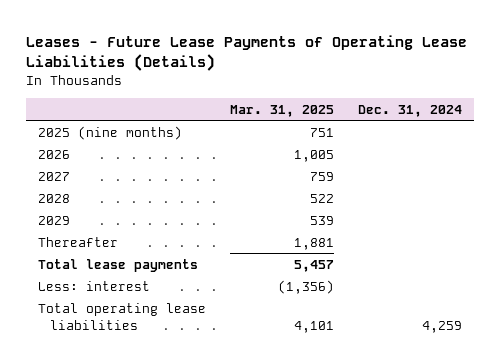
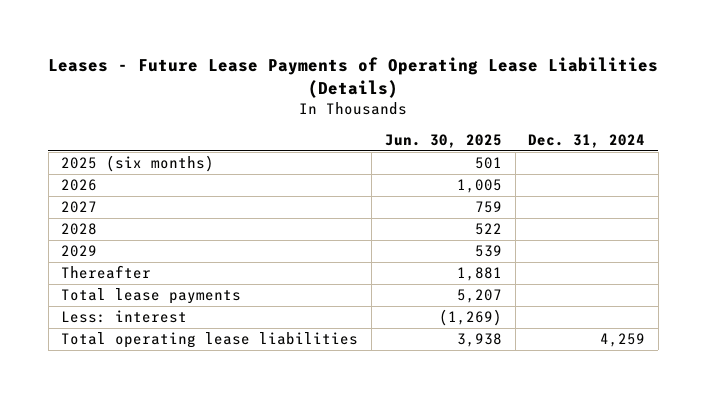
- | Mar. 31, 2025 | Dec. 31, 2024
+ | Jun. 30, 2025 | Dec. 31, 2024
- 2025 (nine months) | 751 |
+ 2025 (six months) | 501 |

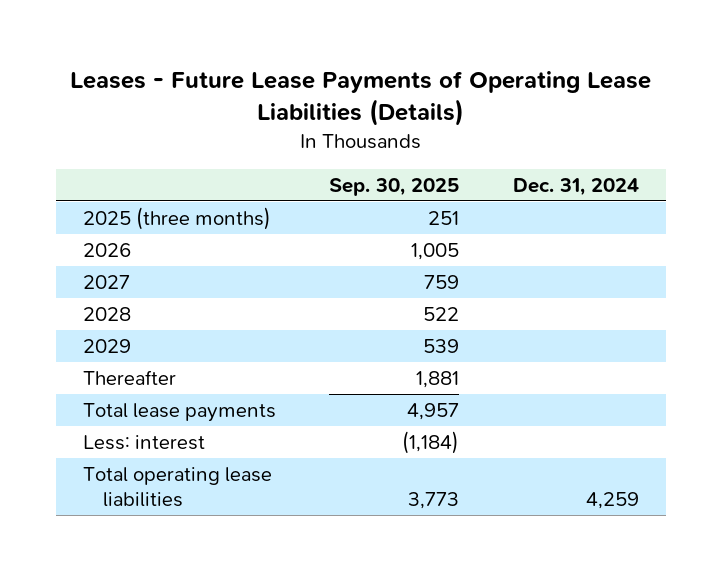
- | Jun. 30, 2025 | Dec. 31, 2024
+ | Sep. 30, 2025 | Dec. 31, 2024
- 2025 (six months) | 501 |
+ 2025 (three months) | 251 |

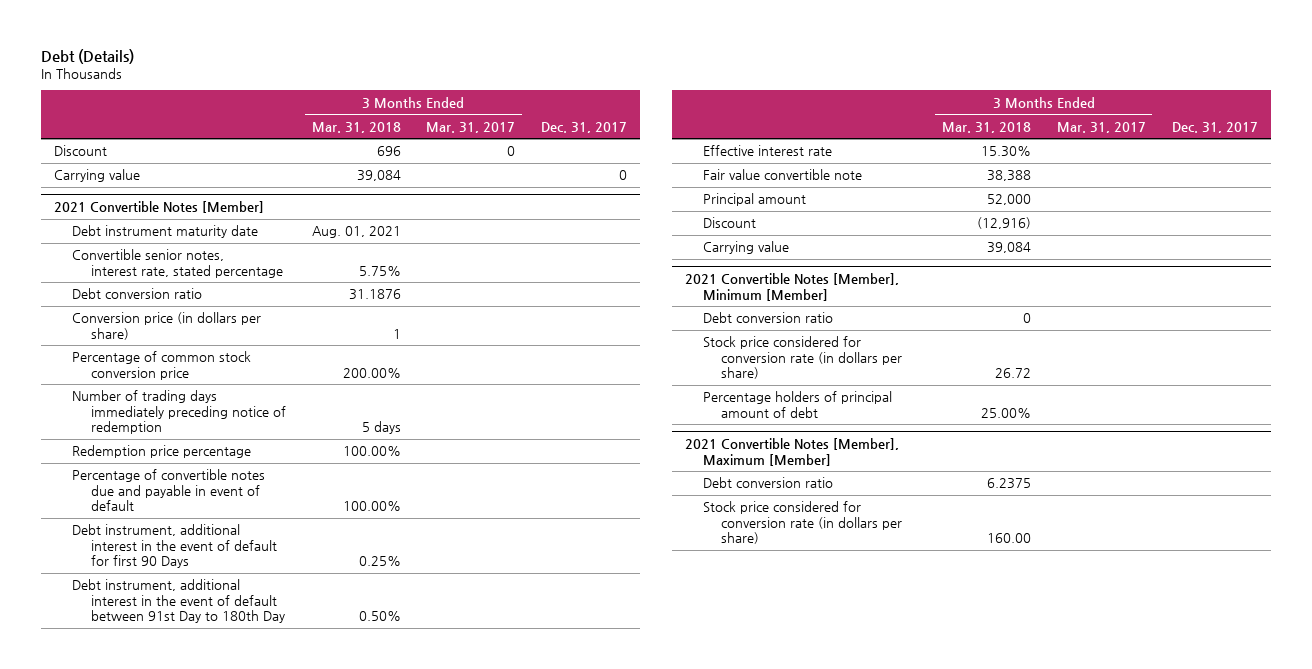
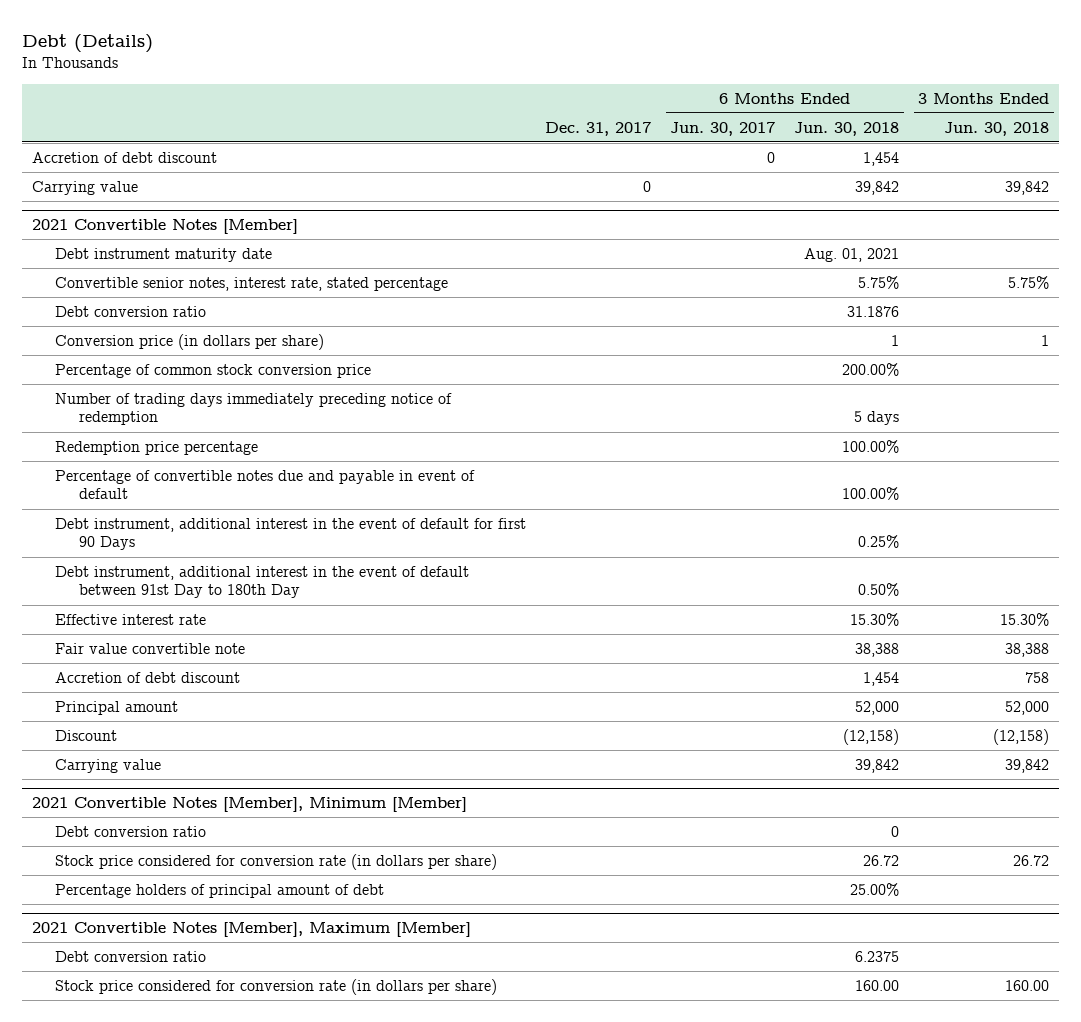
- | 3 Months Ended Mar. 31, 2018 | 3 Months Ended Mar. 31, 2017 | Dec. 31, 2017
+ | Dec. 31, 2017 | 6 Months Ended Jun. 30, 2017 | 6 Months Ended Jun. 30, 2018 | 3 Months Ended Jun. 30, 2018
- Discount | 696 | 0 |
+ Accretion of debt discount | | 0 | 1,454 |
@ 2021 Convertible Notes [Member]
+ Accretion of debt discount | | | 1,454 | 758

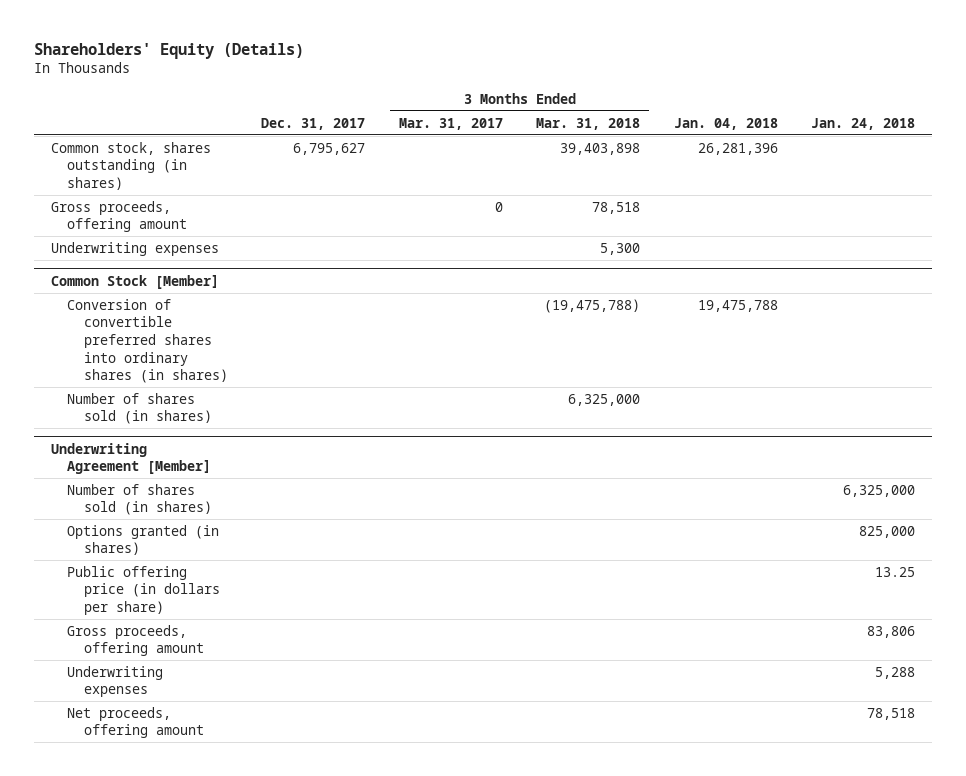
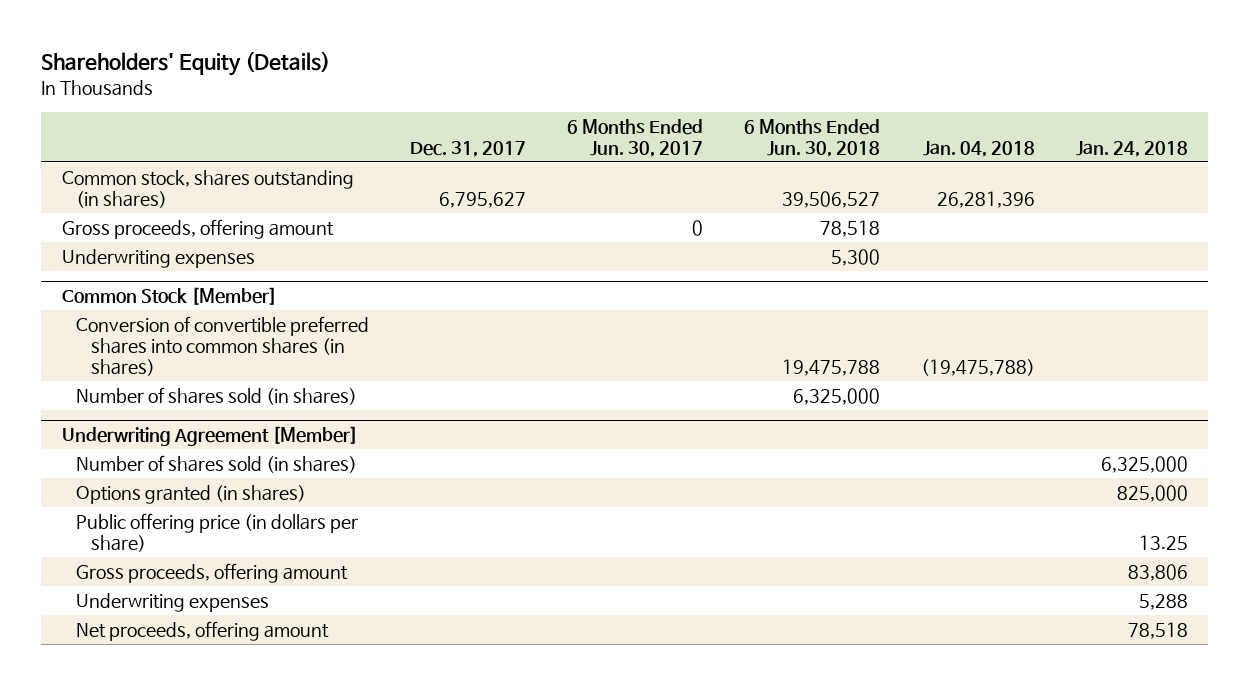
- | Dec. 31, 2017 | 3 Months Ended Mar. 31, 2017 | 3 Months Ended Mar. 31, 2018 | Jan. 04, 2018 | Jan. 24, 2018
+ | Dec. 31, 2017 | 6 Months Ended Jun. 30, 2017 | 6 Months Ended Jun. 30, 2018 | Jan. 04, 2018 | Jan. 24, 2018
@ Common Stock [Member]
- Conversion of convertible preferred shares into ordinary shares (in shares) | | | (19,475,788) | 19,475,788 |
+ Conversion of convertible preferred shares into common shares (in shares) | | | 19,475,788 | (19,475,788) |

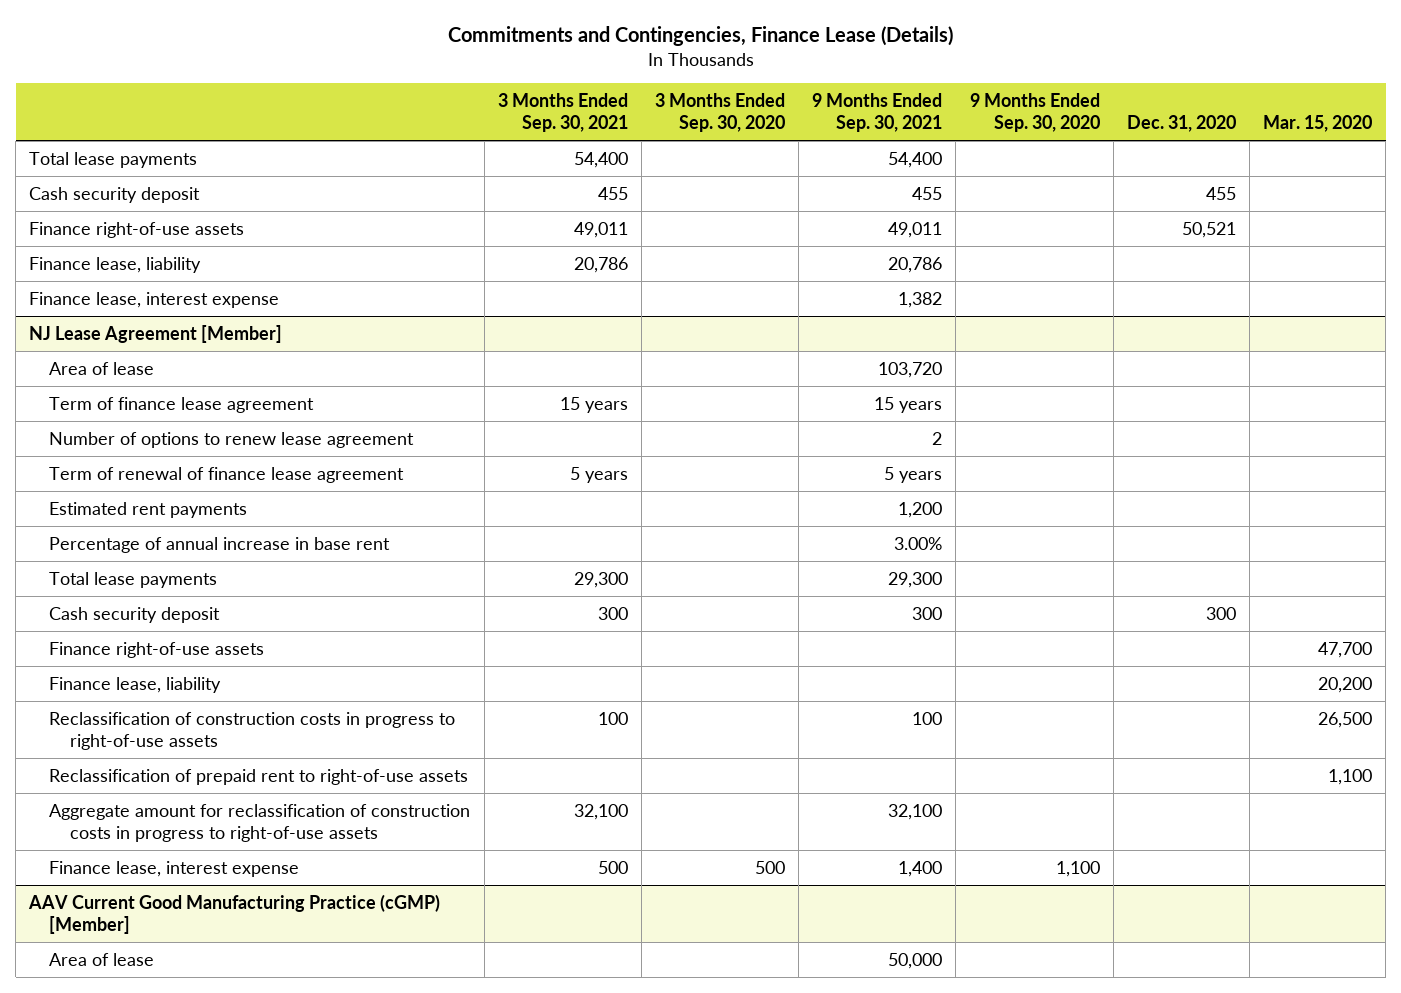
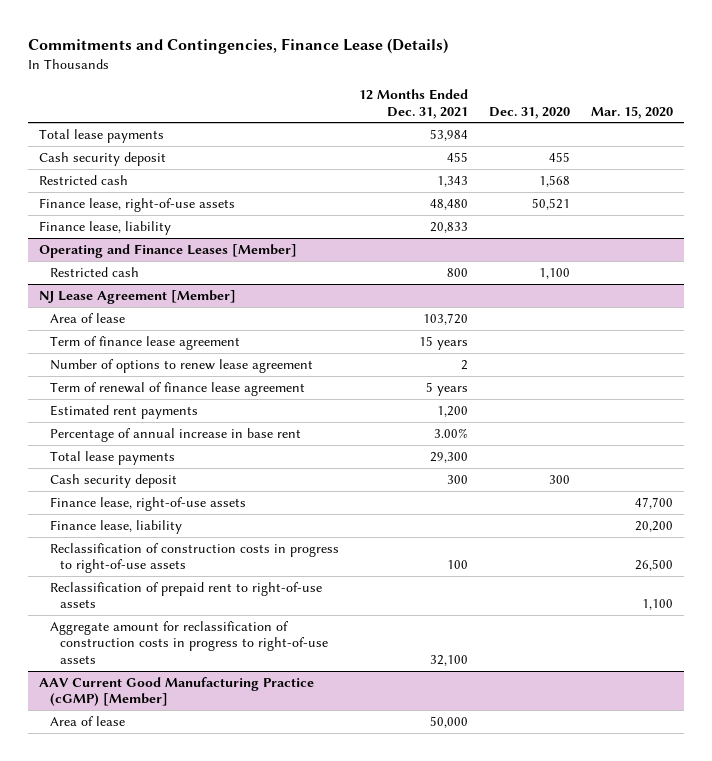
- | 3 Months Ended Sep. 30, 2021 | 3 Months Ended Sep. 30, 2020 | 9 Months Ended Sep. 30, 2021 | 9 Months Ended Sep. 30, 2020 | Dec. 31, 2020 | Mar. 15, 2020
+ | 12 Months Ended Dec. 31, 2021 | Dec. 31, 2020 | Mar. 15, 2020
- Finance right-of-use assets | 49,011 | | 49,011 | | 50,521 |
+ Restricted cash | 1,343 | 1,568 |
+ Finance lease, right-of-use assets | 48,480 | 50,521 |
- Finance lease, interest expense | | | 1,382 | | |
+ Operating and Finance Leases [Member]
+ Restricted cash | 800 | 1,100 |
@ NJ Lease Agreement [Member]
- Finance right-of-use assets | | | | | | 47,700
+ Finance lease, right-of-use assets | | | 47,700
- Finance lease, interest expense | 500 | 500 | 1,400 | 1,100 | |

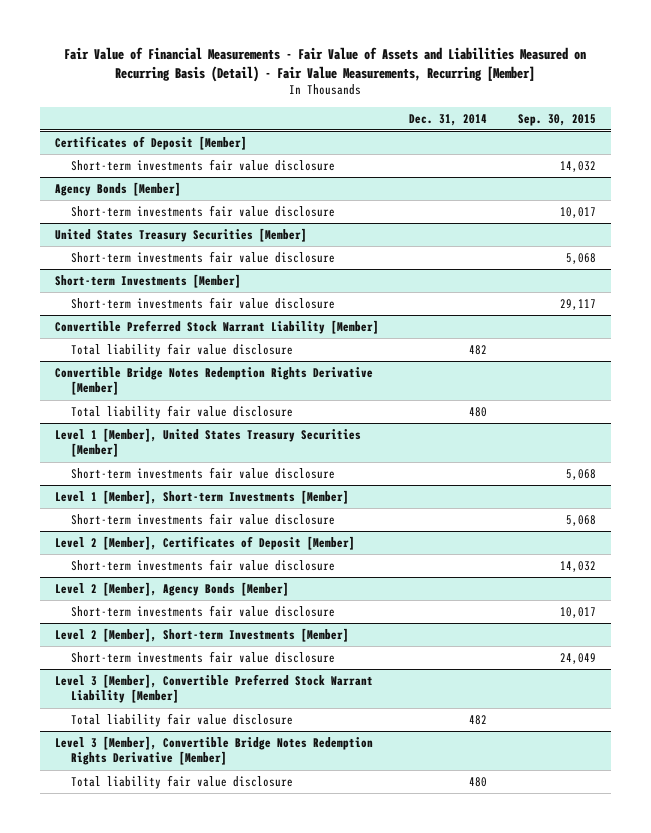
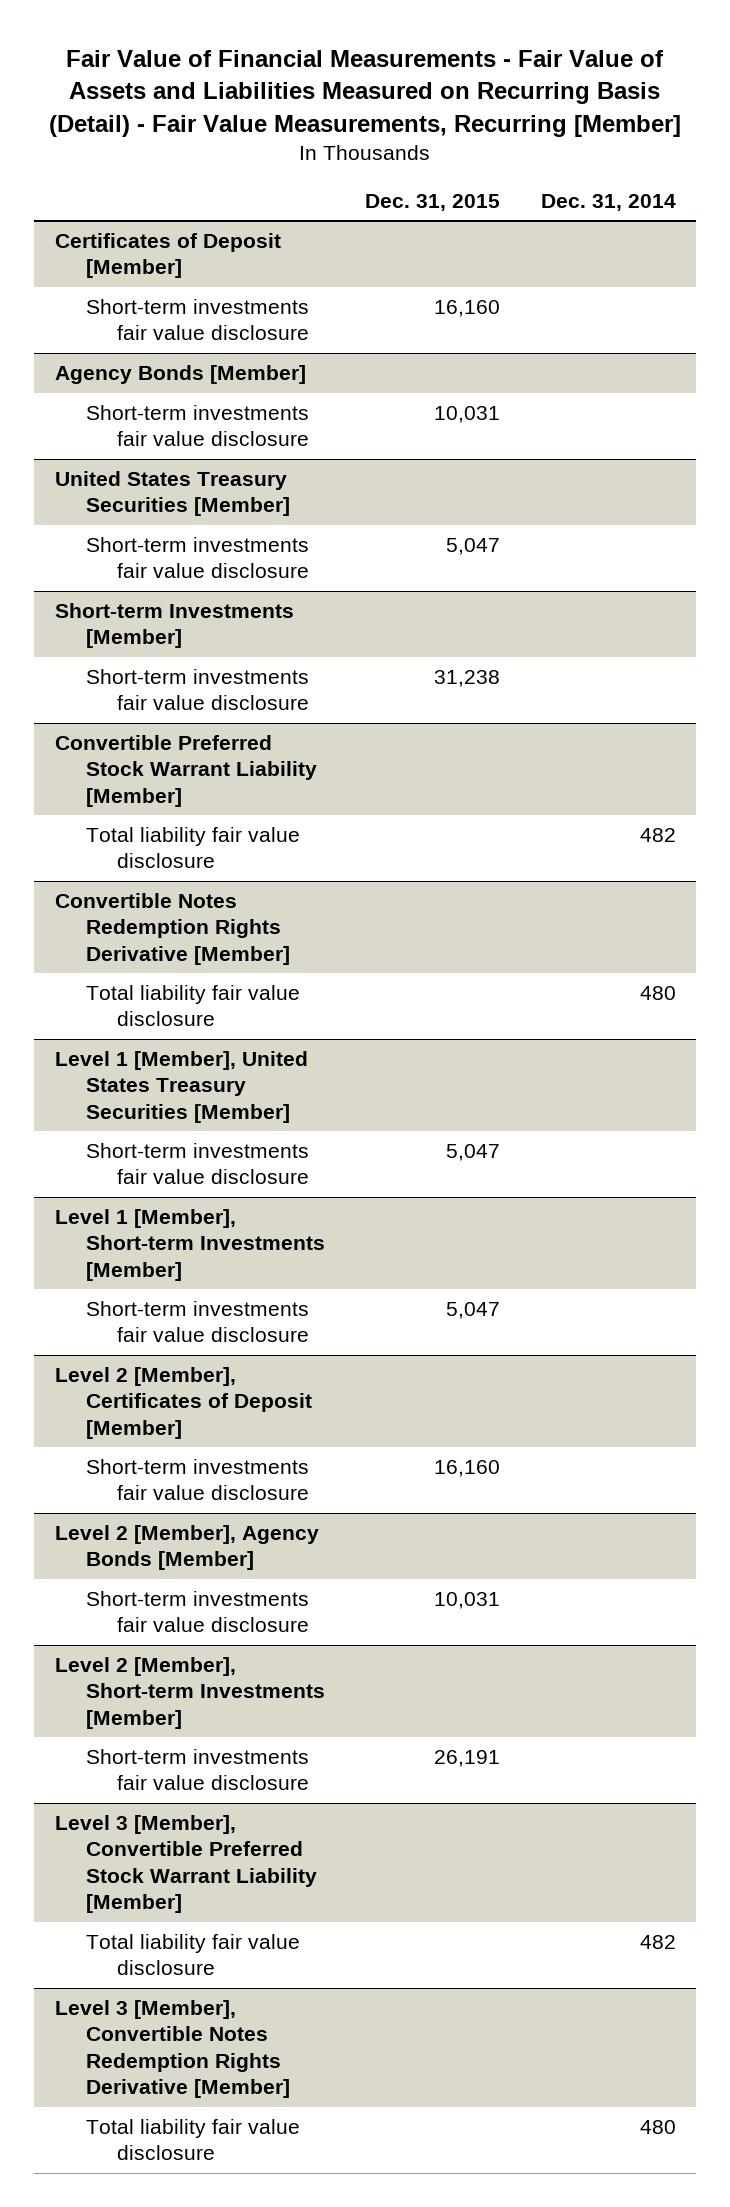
- | Dec. 31, 2014 | Sep. 30, 2015
+ | Dec. 31, 2015 | Dec. 31, 2014
- Convertible Bridge Notes Redemption Rights Derivative [Member]
+ Convertible Notes Redemption Rights Derivative [Member]
- Level 3 [Member], Convertible Bridge Notes Redemption Rights Derivative [Member]
+ Level 3 [Member], Convertible Notes Redemption Rights Derivative [Member]

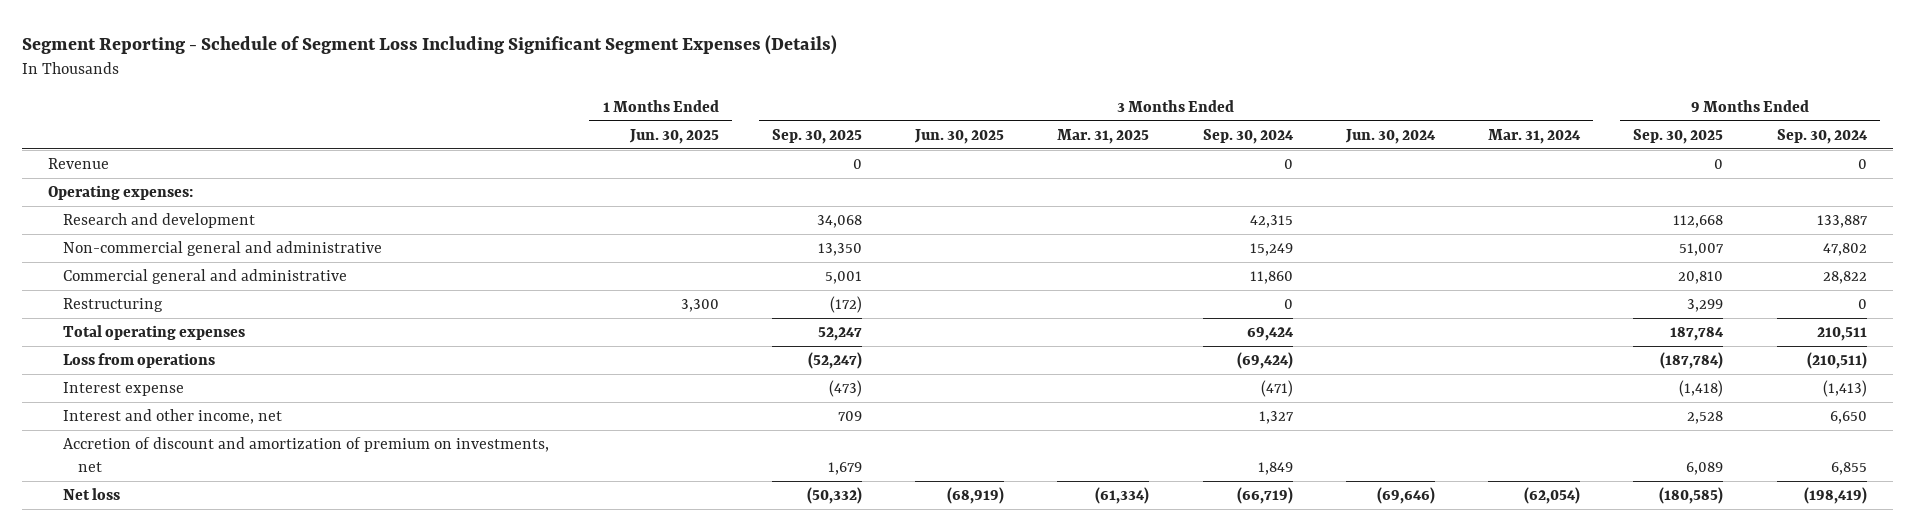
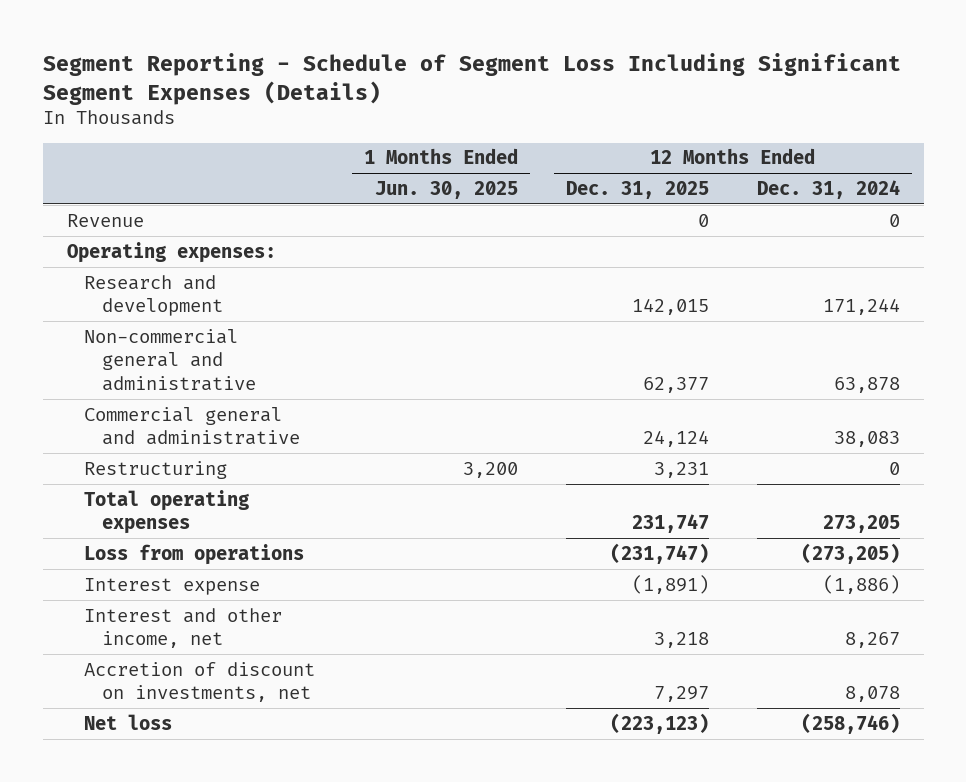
- | 1 Months Ended Jun. 30, 2025 | 3 Months Ended Sep. 30, 2025 | 3 Months Ended Jun. 30, 2025 | 3 Months Ended Mar. 31, 2025 | 3 Months Ended Sep. 30, 2024 | 3 Months Ended Jun. 30, 2024 | 3 Months Ended Mar. 31, 2024 | 9 Months Ended Sep. 30, 2025 | 9 Months Ended Sep. 30, 2024
+ | 1 Months Ended Jun. 30, 2025 | 12 Months Ended Dec. 31, 2025 | 12 Months Ended Dec. 31, 2024
- Restructuring | 3,300 | (172) | | | 0 | | | 3,299 | 0
+ Restructuring | 3,200 | 3,231 | 0
- Accretion of discount and amortization of premium on investments, net | | 1,679 | | | 1,849 | | | 6,089 | 6,855
+ Accretion of discount on investments, net | | 7,297 | 8,078

